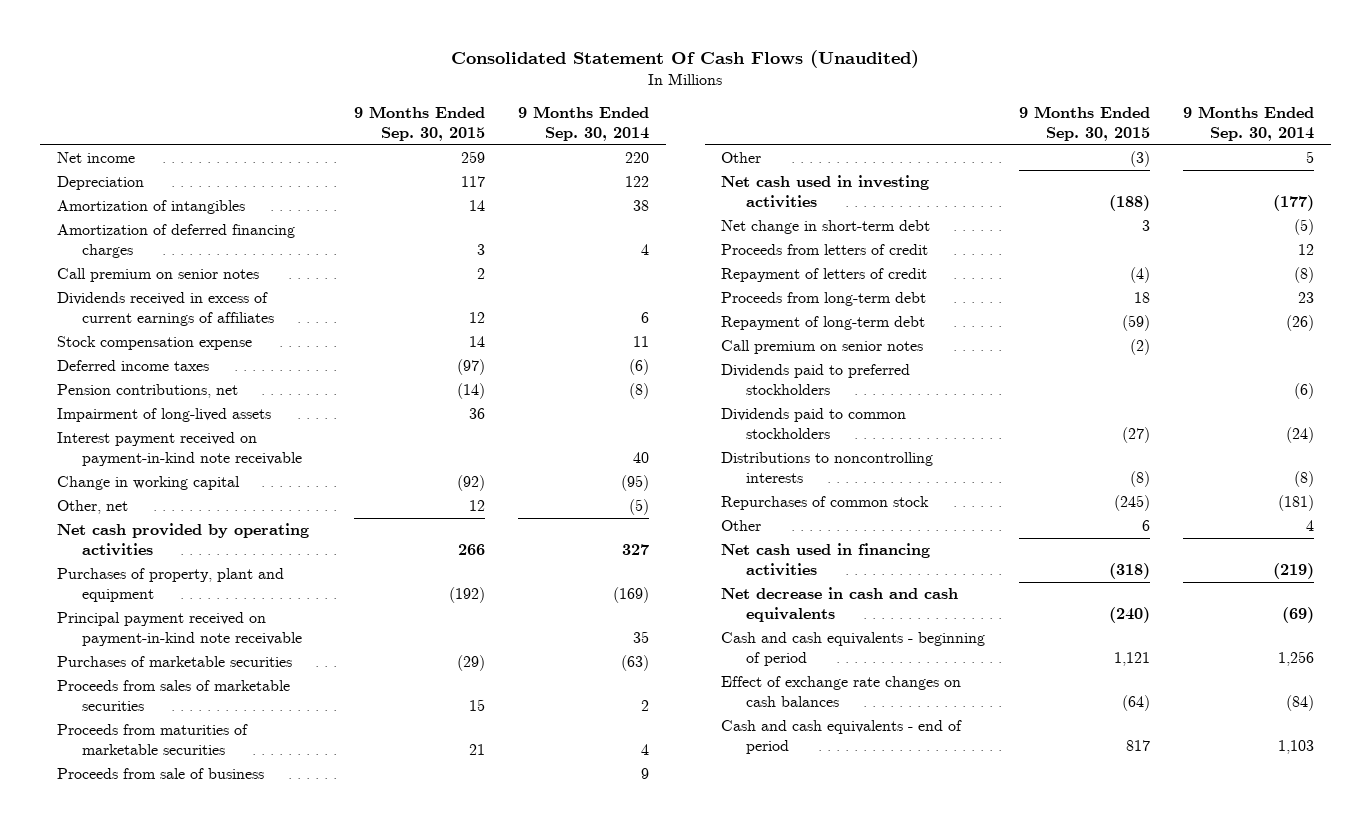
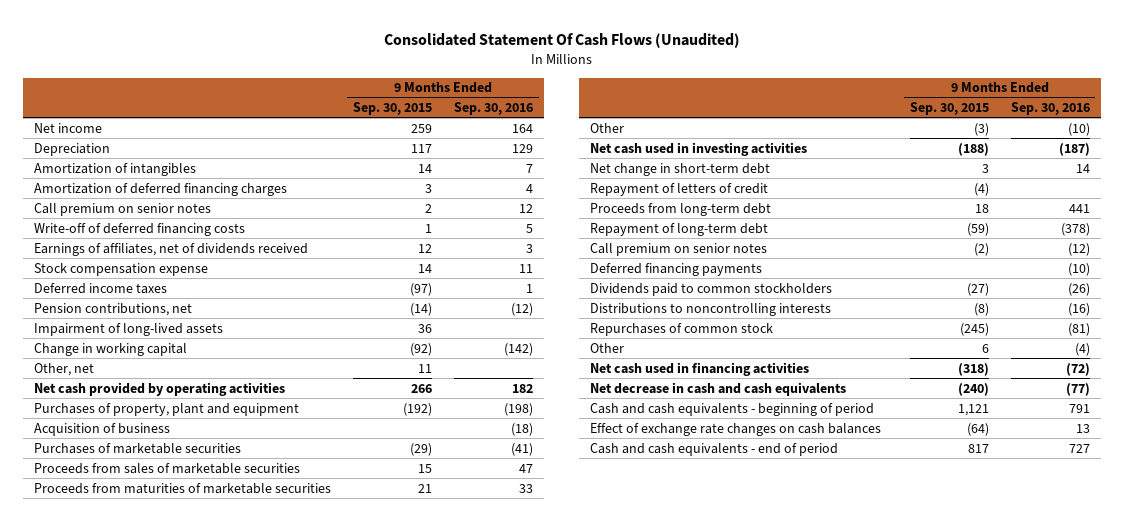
- | 9 Months Ended Sep. 30, 2015 | 9 Months Ended Sep. 30, 2014
+ | 9 Months Ended Sep. 30, 2015 | 9 Months Ended Sep. 30, 2016
- Dividends received in excess of current earnings of affiliates | 12 | 6
+ Write-off of deferred financing costs | 1 | 5
+ Earnings of affiliates, net of dividends received | 12 | 3
- Interest payment received on payment-in-kind note receivable | | 40
- Other, net | 12 | (5)
+ Other, net | 11 |
- Principal payment received on payment-in-kind note receivable | | 35
+ Acquisition of business | | (18)
- Proceeds from sale of business | | 9
- Proceeds from letters of credit | | 12
- Dividends paid to preferred stockholders | | (6)
+ Deferred financing payments | | (10)

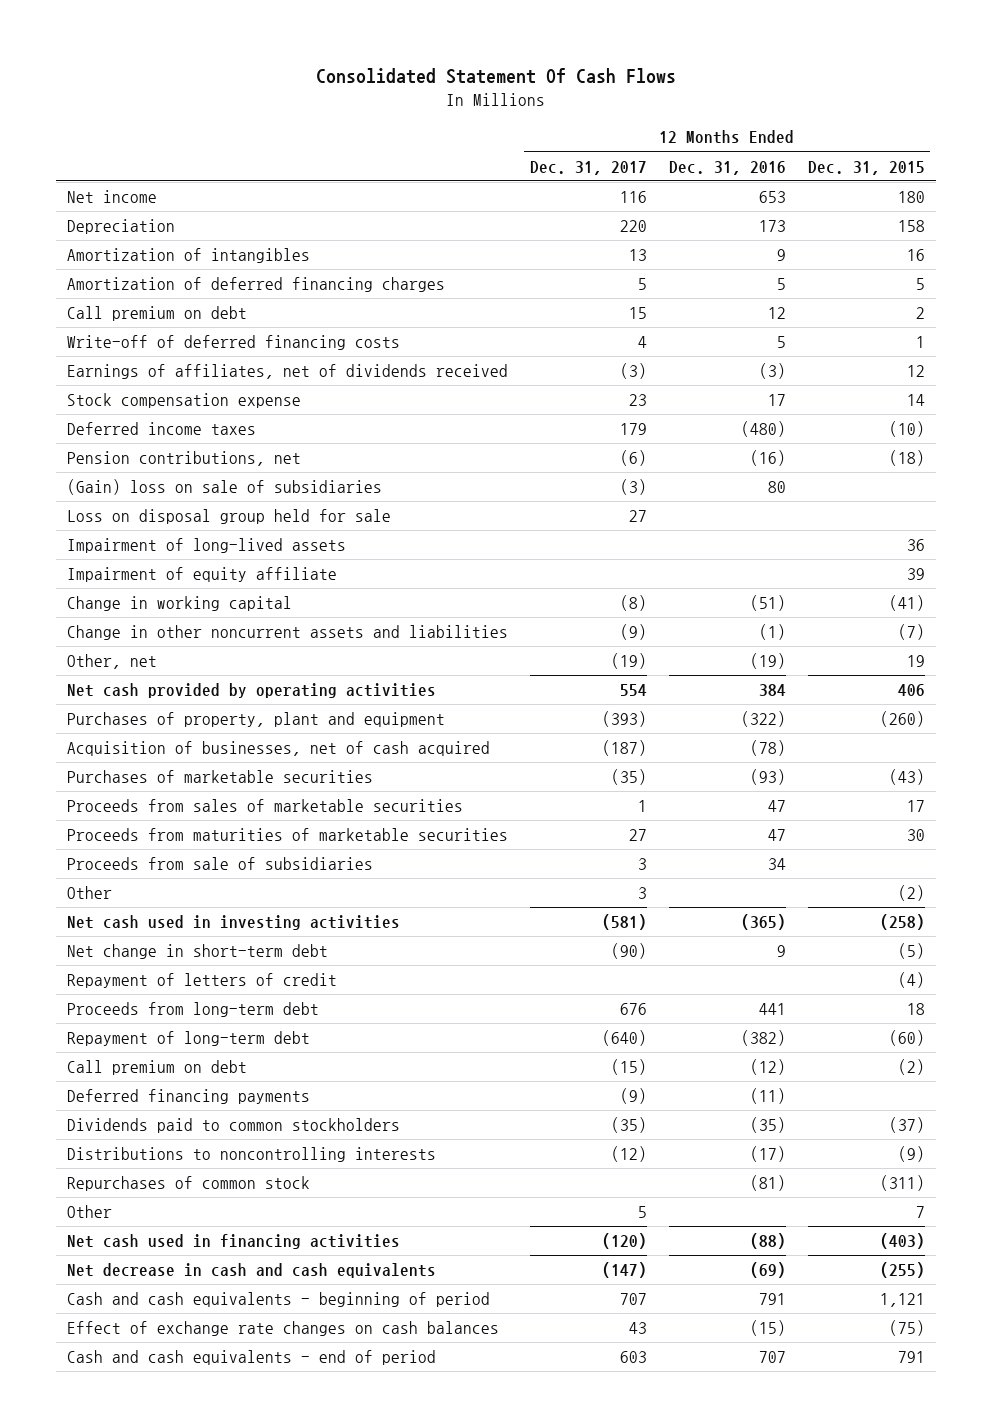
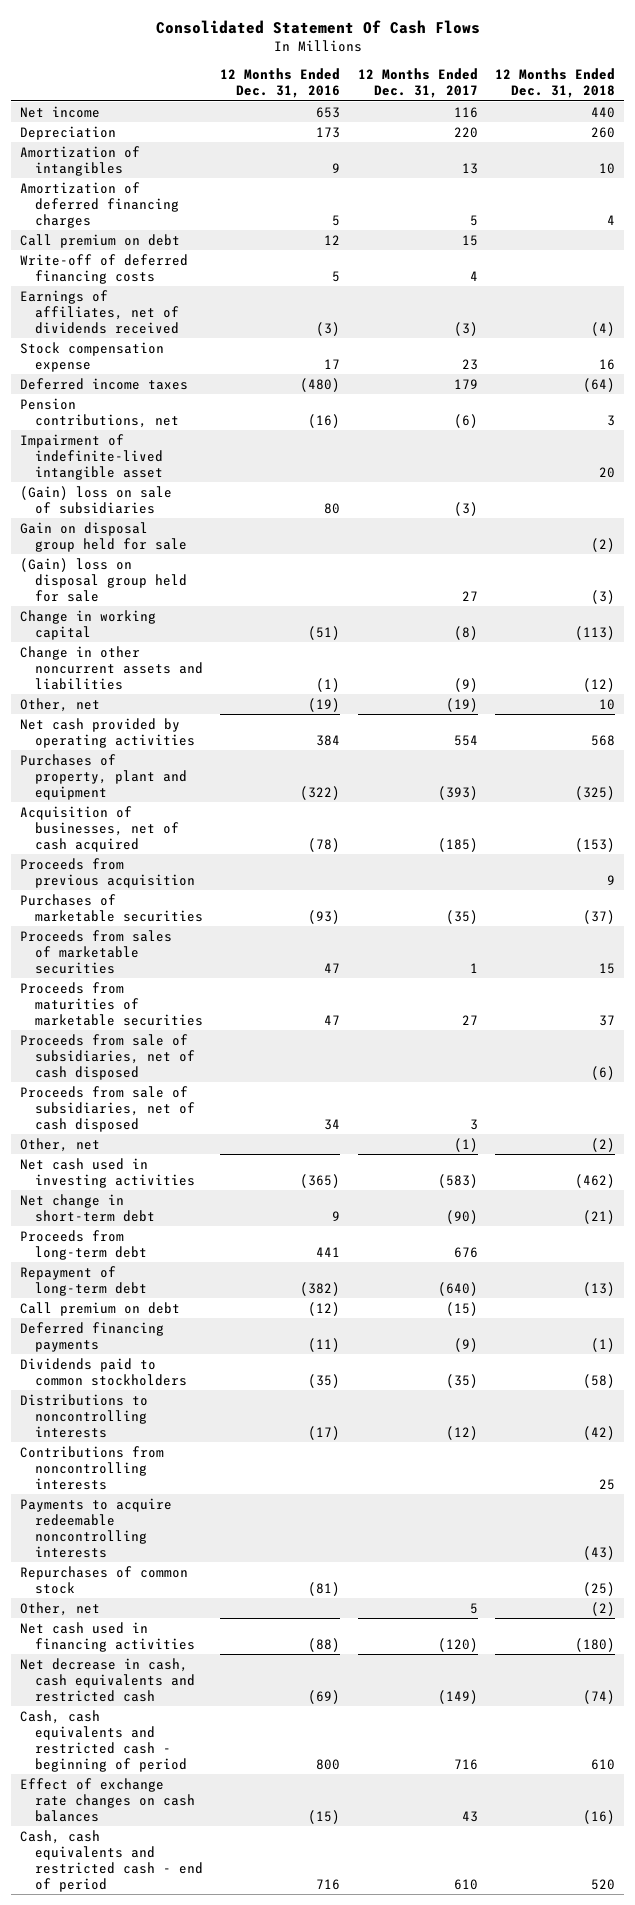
- | 12 Months Ended Dec. 31, 2017 | 12 Months Ended Dec. 31, 2016 | 12 Months Ended Dec. 31, 2015
+ | 12 Months Ended Dec. 31, 2016 | 12 Months Ended Dec. 31, 2017 | 12 Months Ended Dec. 31, 2018
+ Impairment of indefinite-lived intangible asset | | | 20
- Loss on disposal group held for sale | 27 | |
- Impairment of long-lived assets | | | 36
- Impairment of equity affiliate | | | 39
+ Gain on disposal group held for sale | | | (2)
+ (Gain) loss on disposal group held for sale | | 27 | (3)
- Acquisition of businesses, net of cash acquired | (187) | (78) |
+ Acquisition of businesses, net of cash acquired | (78) | (185) | (153)
+ Proceeds from previous acquisition | | | 9
- Proceeds from sale of subsidiaries | 3 | 34 |
- Other | 3 | | (2)
- Net cash used in investing activities | (581) | (365) | (258)
+ Proceeds from sale of subsidiaries, net of cash disposed | | | (6)
+ Proceeds from sale of subsidiaries, net of cash disposed | 34 | 3 |
+ Other, net | | (1) | (2)
+ Net cash used in investing activities | (365) | (583) | (462)
- Repayment of letters of credit | | | (4)
+ Contributions from noncontrolling interests | | | 25
+ Payments to acquire redeemable noncontrolling interests | | | (43)
- Other | 5 | | 7
+ Other, net | | 5 | (2)
- Net decrease in cash and cash equivalents | (147) | (69) | (255)
- Cash and cash equivalents - beginning of period | 707 | 791 | 1,121
+ Net decrease in cash, cash equivalents and restricted cash | (69) | (149) | (74)
+ Cash, cash equivalents and restricted cash - beginning of period | 800 | 716 | 610
- Cash and cash equivalents - end of period | 603 | 707 | 791
+ Cash, cash equivalents and restricted cash - end of period | 716 | 610 | 520

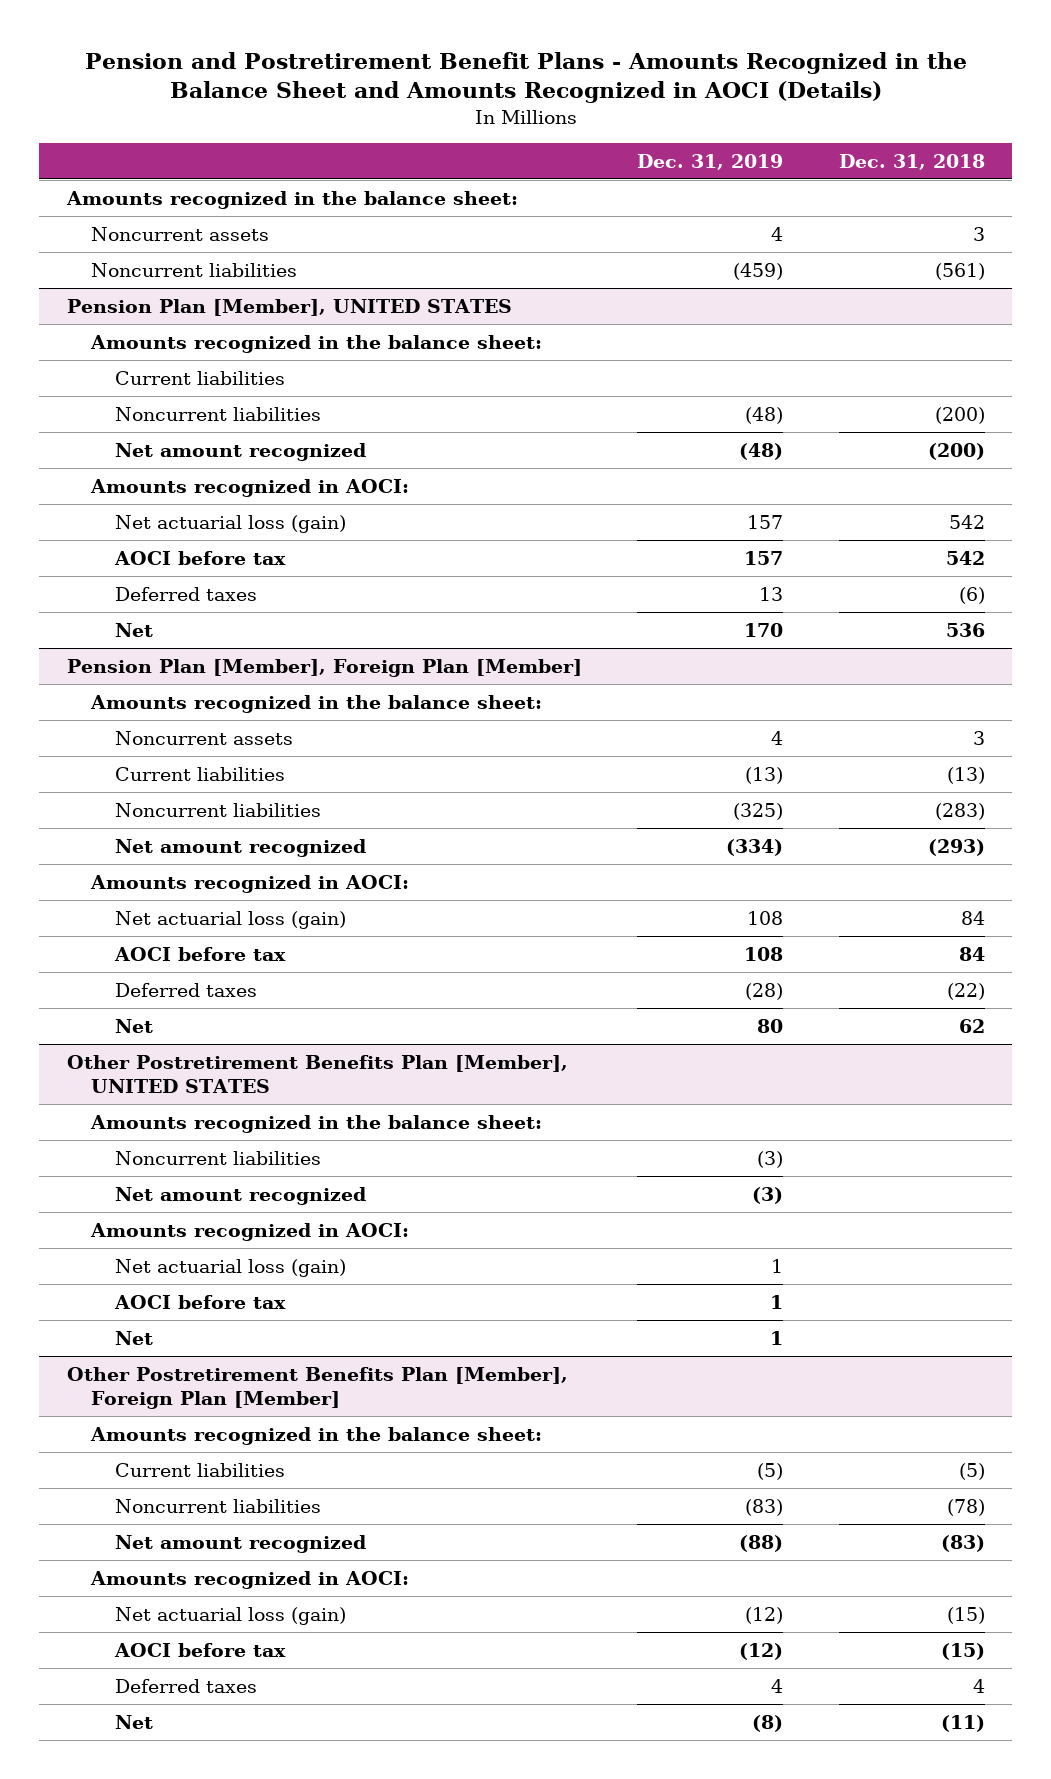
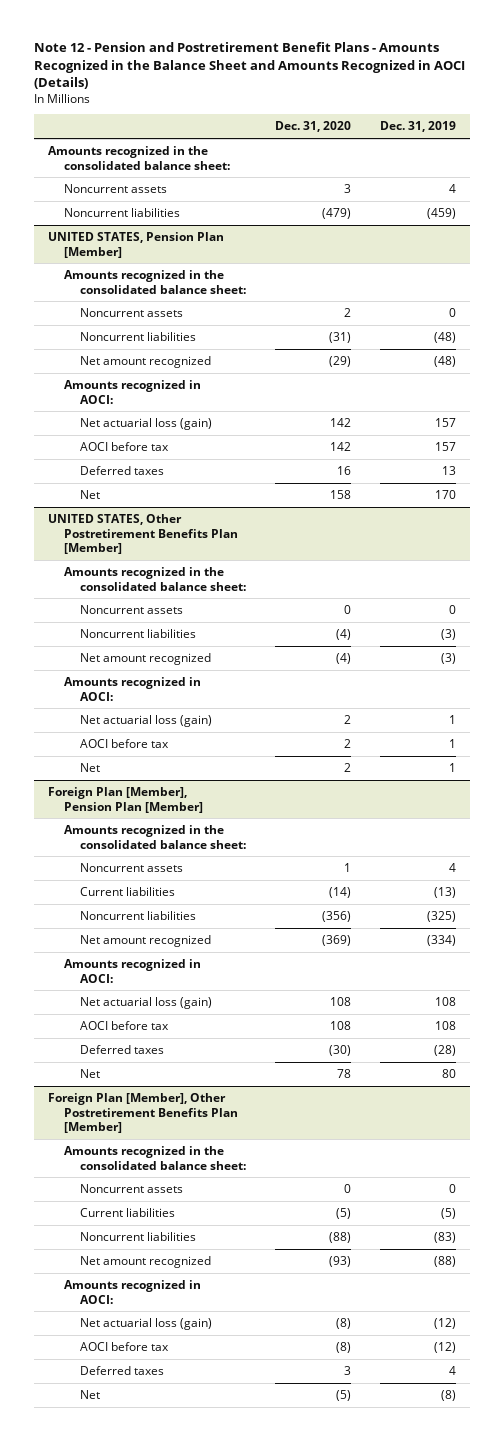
- Pension and Postretirement Benefit Plans - Amounts Recognized in the Balance Sheet and Amounts Recognized in AOCI (Details)
+ Note 12 - Pension and Postretirement Benefit Plans - Amounts Recognized in the Balance Sheet and Amounts Recognized in AOCI (Details)
- | Dec. 31, 2019 | Dec. 31, 2018
+ | Dec. 31, 2020 | Dec. 31, 2019
- Amounts recognized in the balance sheet:
+ Amounts recognized in the consolidated balance sheet:
- Pension Plan [Member], UNITED STATES
- Amounts recognized in the balance sheet:
- Current liabilities
+ UNITED STATES, Pension Plan [Member]
+ Amounts recognized in the consolidated balance sheet:
+ Noncurrent assets | 2 | 0
- Pension Plan [Member], Foreign Plan [Member]
- Amounts recognized in the balance sheet:
+ UNITED STATES, Other Postretirement Benefits Plan [Member]
+ Amounts recognized in the consolidated balance sheet:
+ Noncurrent assets | 0 | 0
+ Noncurrent liabilities | (4) | (3)
+ Net amount recognized | (4) | (3)
+ Amounts recognized in AOCI:
+ Net actuarial loss (gain) | 2 | 1
+ AOCI before tax | 2 | 1
+ Net | 2 | 1
+ Foreign Plan [Member], Pension Plan [Member]
+ Amounts recognized in the consolidated balance sheet:
- Other Postretirement Benefits Plan [Member], UNITED STATES
- Amounts recognized in the balance sheet:
- Noncurrent liabilities | (3) |
- Net amount recognized | (3) |
- Amounts recognized in AOCI:
- Net actuarial loss (gain) | 1 |
- AOCI before tax | 1 |
- Net | 1 |
- Other Postretirement Benefits Plan [Member], Foreign Plan [Member]
- Amounts recognized in the balance sheet:
+ Foreign Plan [Member], Other Postretirement Benefits Plan [Member]
+ Amounts recognized in the consolidated balance sheet:
+ Noncurrent assets | 0 | 0

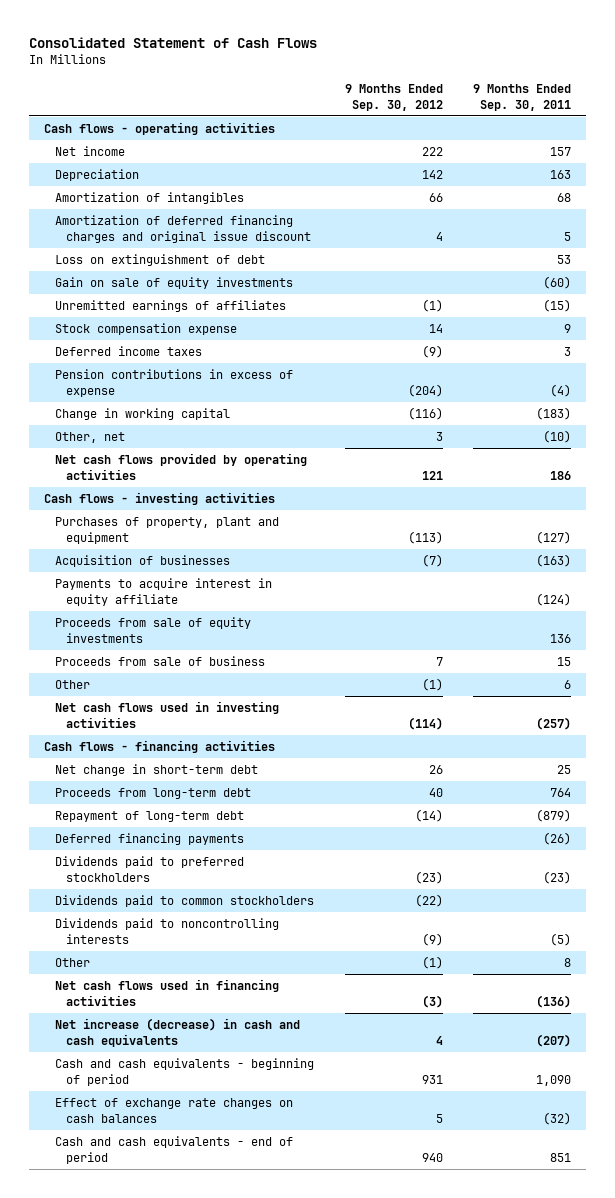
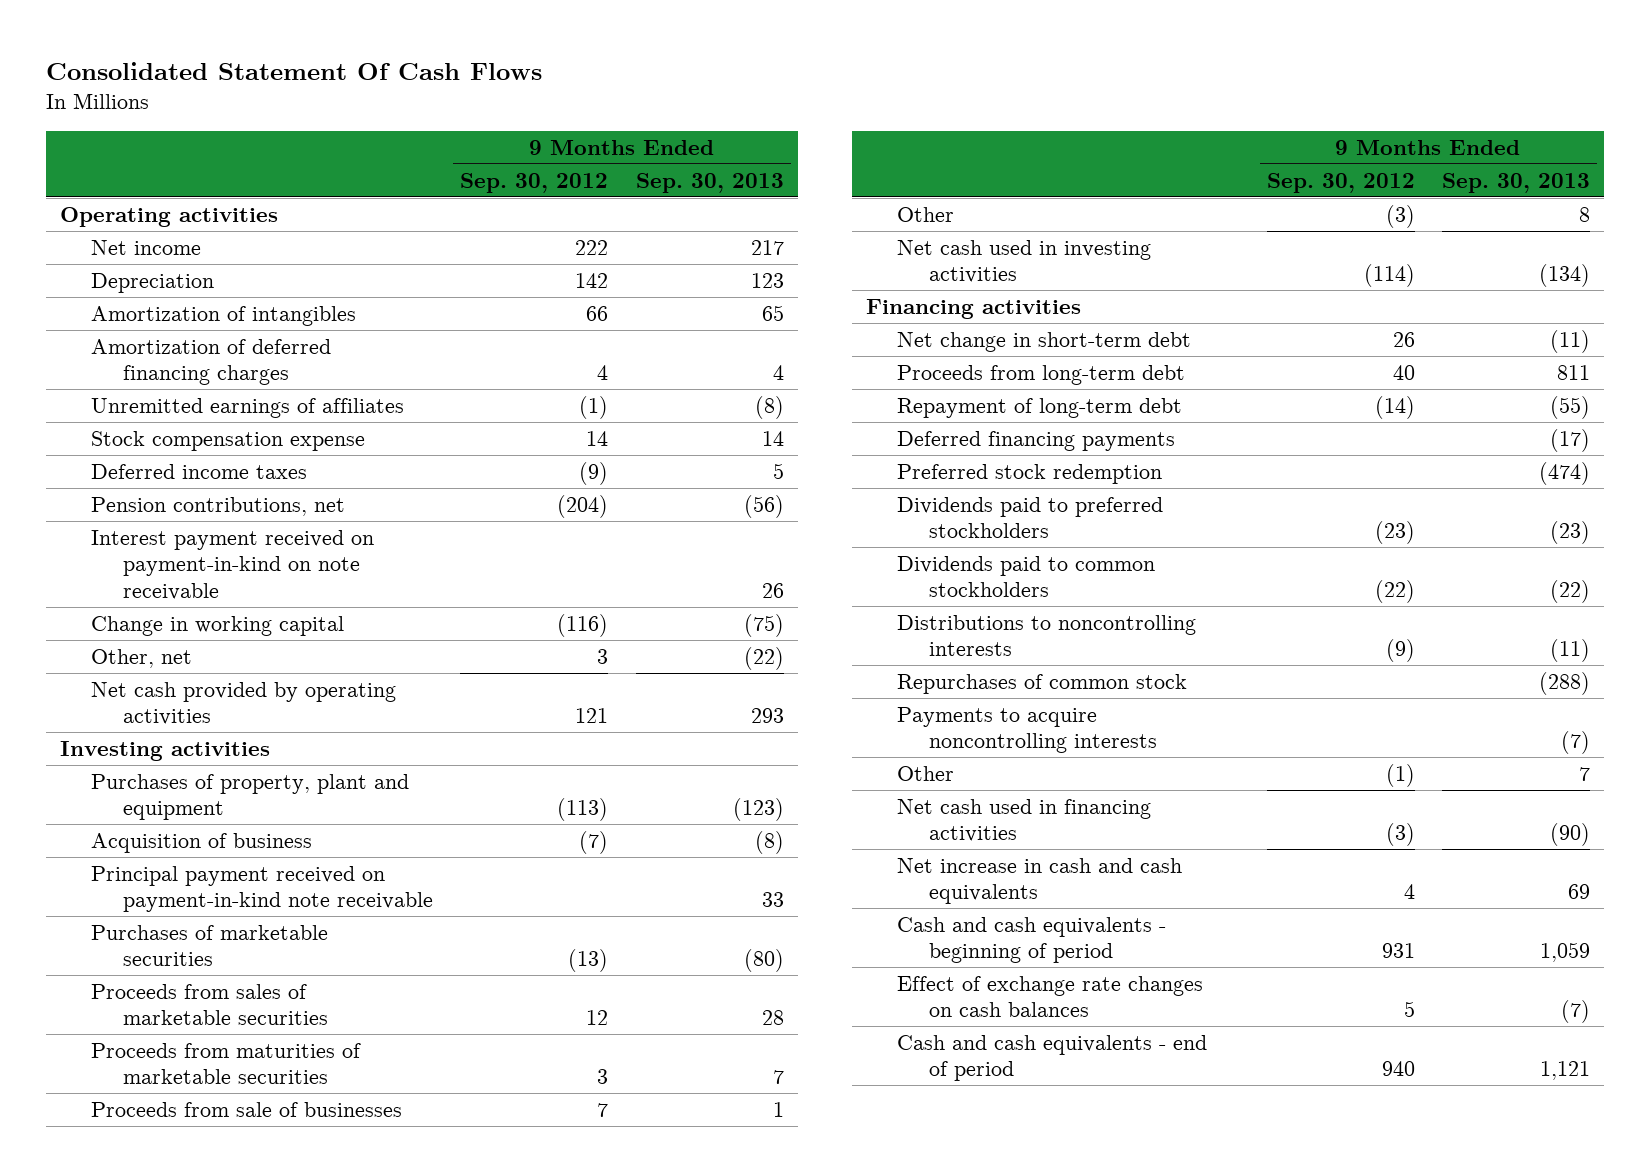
- Consolidated Statement of Cash Flows
+ Consolidated Statement Of Cash Flows
- | 9 Months Ended Sep. 30, 2012 | 9 Months Ended Sep. 30, 2011
+ | 9 Months Ended Sep. 30, 2012 | 9 Months Ended Sep. 30, 2013
- Cash flows - operating activities
+ Operating activities
- Amortization of deferred financing charges and original issue discount | 4 | 5
- Loss on extinguishment of debt | | 53
- Gain on sale of equity investments | | (60)
+ Amortization of deferred financing charges | 4 | 4
- Pension contributions in excess of expense | (204) | (4)
+ Pension contributions, net | (204) | (56)
+ Interest payment received on payment-in-kind on note receivable | | 26
- Net cash flows provided by operating activities | 121 | 186
- Cash flows - investing activities
+ Net cash provided by operating activities | 121 | 293
+ Investing activities
- Acquisition of businesses | (7) | (163)
- Payments to acquire interest in equity affiliate | | (124)
- Proceeds from sale of equity investments | | 136
- Proceeds from sale of business | 7 | 15
- Other | (1) | 6
- Net cash flows used in investing activities | (114) | (257)
- Cash flows - financing activities
+ Acquisition of business | (7) | (8)
+ Principal payment received on payment-in-kind note receivable | | 33
+ Purchases of marketable securities | (13) | (80)
+ Proceeds from sales of marketable securities | 12 | 28
+ Proceeds from maturities of marketable securities | 3 | 7
+ Proceeds from sale of businesses | 7 | 1
+ Other | (3) | 8
+ Net cash used in investing activities | (114) | (134)
+ Financing activities
+ Preferred stock redemption | | (474)
- Dividends paid to noncontrolling interests | (9) | (5)
+ Distributions to noncontrolling interests | (9) | (11)
+ Repurchases of common stock | | (288)
+ Payments to acquire noncontrolling interests | | (7)
- Net cash flows used in financing activities | (3) | (136)
- Net increase (decrease) in cash and cash equivalents | 4 | (207)
+ Net cash used in financing activities | (3) | (90)
+ Net increase in cash and cash equivalents | 4 | 69

